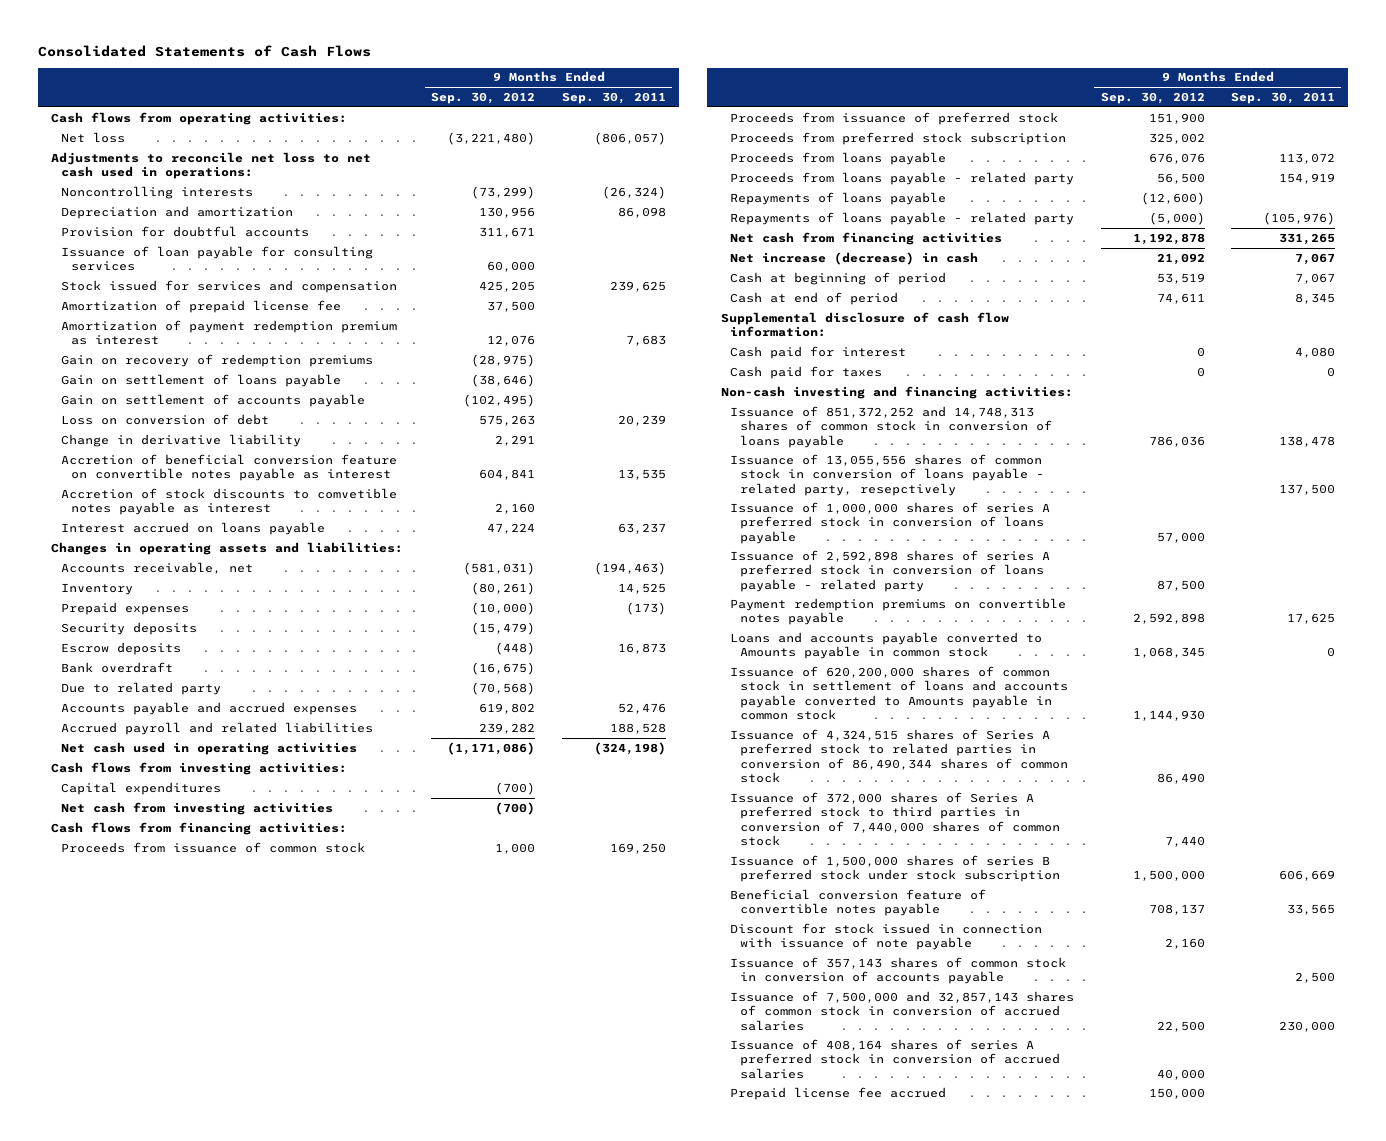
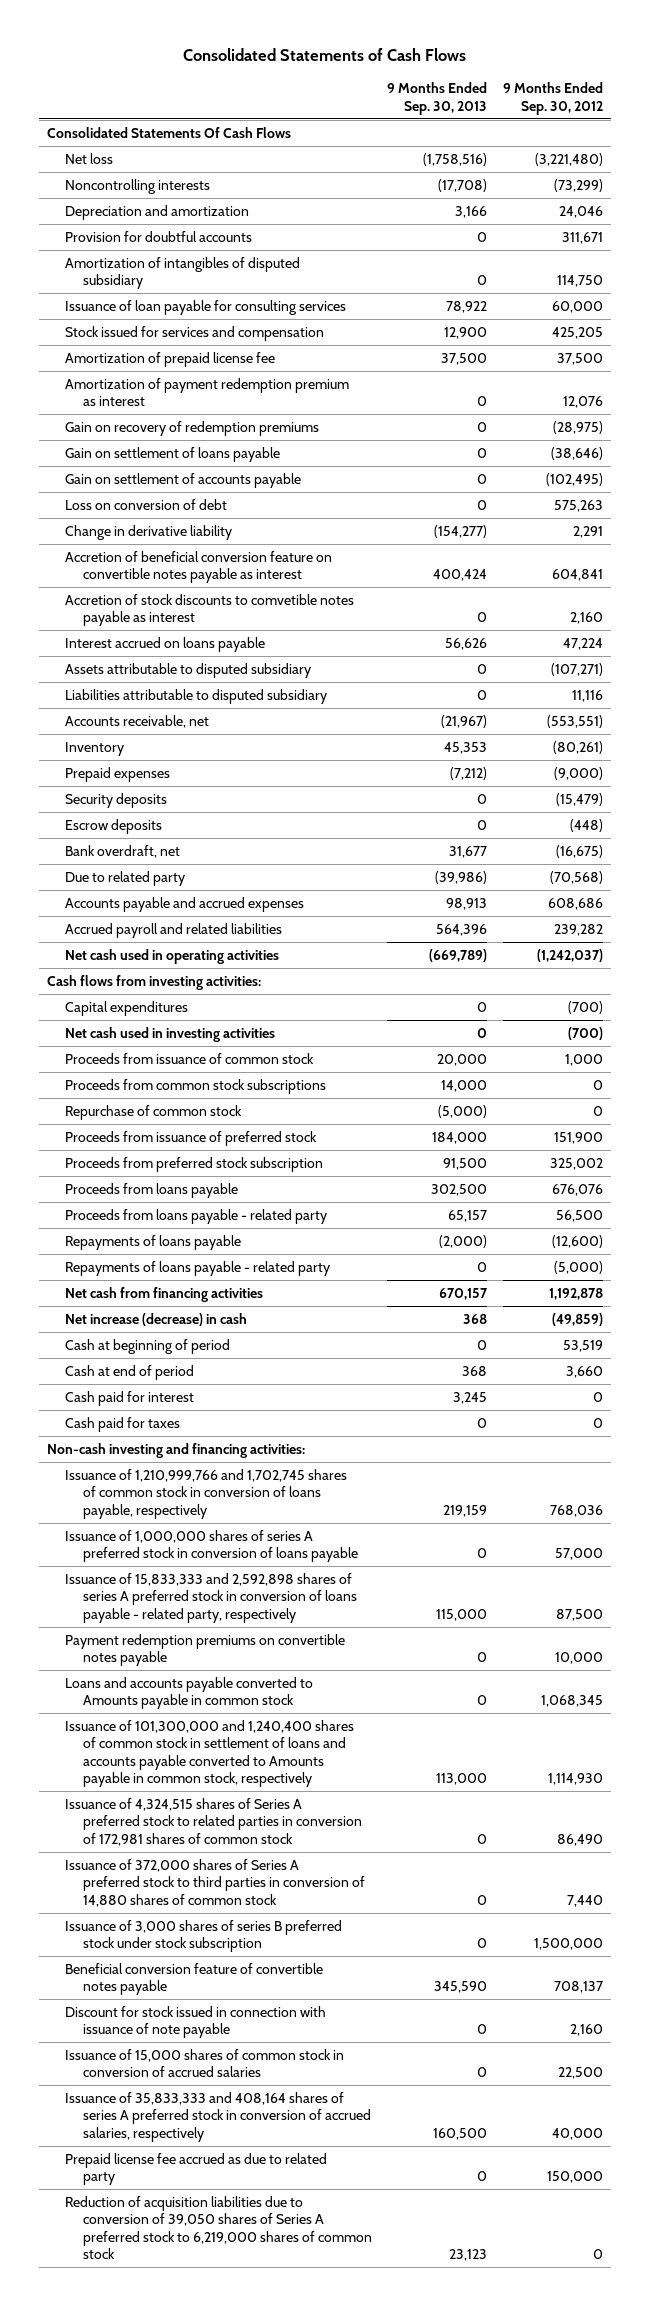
- | 9 Months Ended Sep. 30, 2012 | 9 Months Ended Sep. 30, 2011
+ | 9 Months Ended Sep. 30, 2013 | 9 Months Ended Sep. 30, 2012
- Cash flows from operating activities:
+ Consolidated Statements Of Cash Flows
- Adjustments to reconcile net loss to net cash used in operations:
- Depreciation and amortization | 130,956 | 86,098
+ Depreciation and amortization | 3,166 | 24,046
+ Amortization of intangibles of disputed subsidiary | 0 | 114,750
- Changes in operating assets and liabilities:
- Accounts receivable, net | (581,031) | (194,463)
+ Assets attributable to disputed subsidiary | 0 | (107,271)
+ Liabilities attributable to disputed subsidiary | 0 | 11,116
+ Accounts receivable, net | (21,967) | (553,551)
- Prepaid expenses | (10,000) | (173)
+ Prepaid expenses | (7,212) | (9,000)
- Bank overdraft | (16,675) |
+ Bank overdraft, net | 31,677 | (16,675)
- Accounts payable and accrued expenses | 619,802 | 52,476
+ Accounts payable and accrued expenses | 98,913 | 608,686
- Net cash used in operating activities | (1,171,086) | (324,198)
+ Net cash used in operating activities | (669,789) | (1,242,037)
- Net cash from investing activities | (700) |
- Cash flows from financing activities:
+ Net cash used in investing activities | 0 | (700)
+ Proceeds from common stock subscriptions | 14,000 | 0
+ Repurchase of common stock | (5,000) | 0
- Net increase (decrease) in cash | 21,092 | 7,067
+ Net increase (decrease) in cash | 368 | (49,859)
- Cash at end of period | 74,611 | 8,345
- Supplemental disclosure of cash flow information:
+ Cash at end of period | 368 | 3,660
- Issuance of 851,372,252 and 14,748,313 shares of common stock in conversion of loans payable | 786,036 | 138,478
- Issuance of 13,055,556 shares of common stock in conversion of loans payable - related party, resepctively | | 137,500
+ Issuance of 1,210,999,766 and 1,702,745 shares of common stock in conversion of loans payable, respectively | 219,159 | 768,036
- Issuance of 2,592,898 shares of series A preferred stock in conversion of loans payable - related party | 87,500 |
- Payment redemption premiums on convertible notes payable | 2,592,898 | 17,625
+ Issuance of 15,833,333 and 2,592,898 shares of series A preferred stock in conversion of loans payable - related party, respectively | 115,000 | 87,500
+ Payment redemption premiums on convertible notes payable | 0 | 10,000
- Issuance of 620,200,000 shares of common stock in settlement of loans and accounts payable converted to Amounts payable in common stock | 1,144,930 |
- Issuance of 4,324,515 shares of Series A preferred stock to related parties in conversion of 86,490,344 shares of common stock | 86,490 |
- Issuance of 372,000 shares of Series A preferred stock to third parties in conversion of 7,440,000 shares of common stock | 7,440 |
- Issuance of 1,500,000 shares of series B preferred stock under stock subscription | 1,500,000 | 606,669
+ Issuance of 101,300,000 and 1,240,400 shares of common stock in settlement of loans and accounts payable converted to Amounts payable in common stock, respectively | 113,000 | 1,114,930
+ Issuance of 4,324,515 shares of Series A preferred stock to related parties in conversion of 172,981 shares of common stock | 0 | 86,490
+ Issuance of 372,000 shares of Series A preferred stock to third parties in conversion of 14,880 shares of common stock | 0 | 7,440
+ Issuance of 3,000 shares of series B preferred stock under stock subscription | 0 | 1,500,000
- Issuance of 357,143 shares of common stock in conversion of accounts payable | | 2,500
- Issuance of 7,500,000 and 32,857,143 shares of common stock in conversion of accrued salaries | 22,500 | 230,000
- Issuance of 408,164 shares of series A preferred stock in conversion of accrued salaries | 40,000 |
- Prepaid license fee accrued | 150,000 |
+ Issuance of 15,000 shares of common stock in conversion of accrued salaries | 0 | 22,500
+ Issuance of 35,833,333 and 408,164 shares of series A preferred stock in conversion of accrued salaries, respectively | 160,500 | 40,000
+ Prepaid license fee accrued as due to related party | 0 | 150,000
+ Reduction of acquisition liabilities due to conversion of 39,050 shares of Series A preferred stock to 6,219,000 shares of common stock | 23,123 | 0

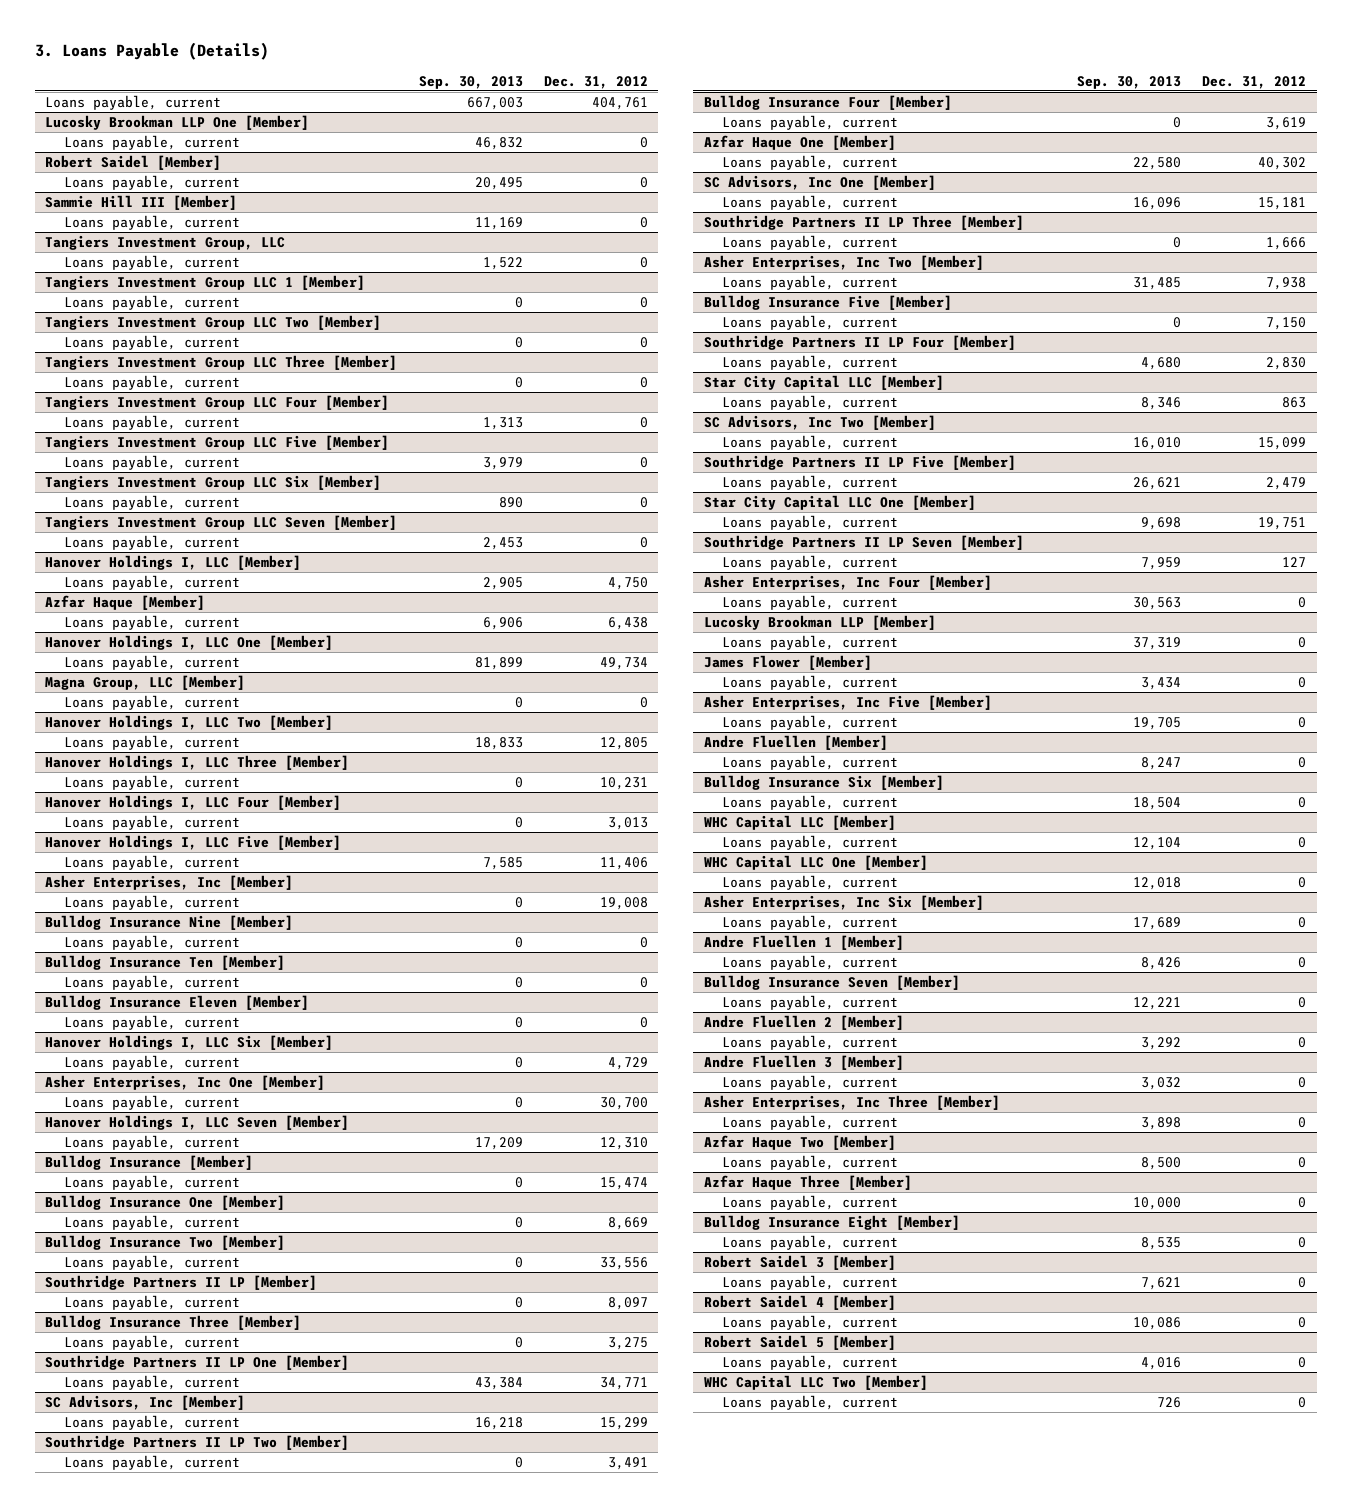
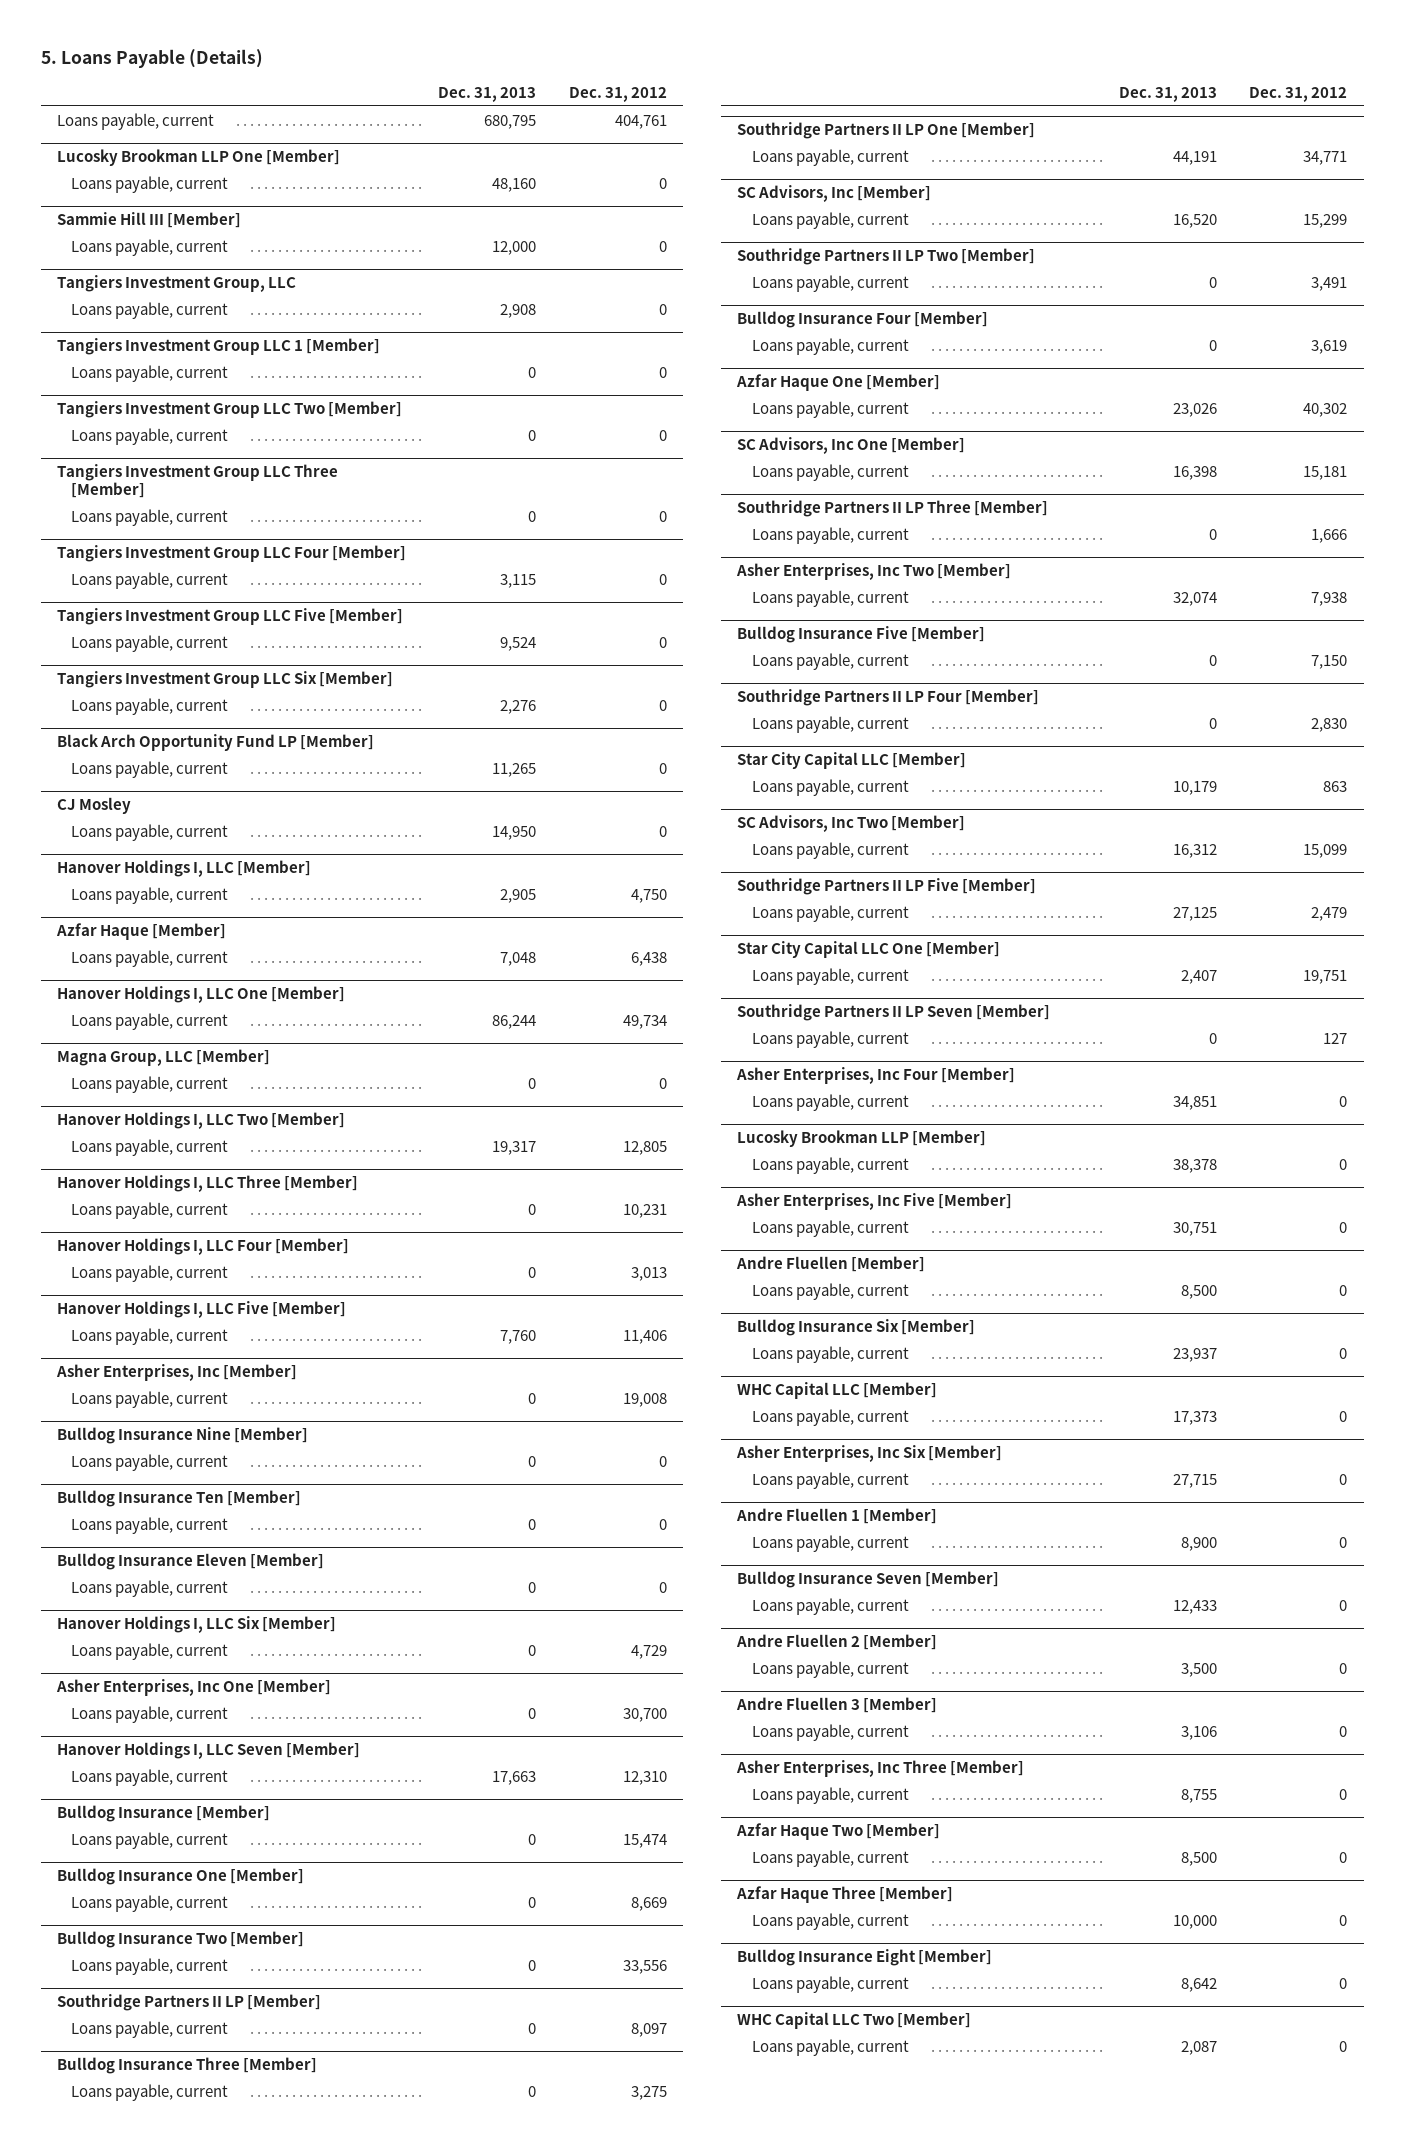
- 3. Loans Payable (Details)
+ 5. Loans Payable (Details)
- | Sep. 30, 2013 | Dec. 31, 2012
+ | Dec. 31, 2013 | Dec. 31, 2012
- Robert Saidel [Member]
- Loans payable, current | 20,495 | 0
- Tangiers Investment Group LLC Seven [Member]
+ Black Arch Opportunity Fund LP [Member]
+ CJ Mosley
+ Loans payable, current | 14,950 | 0
- James Flower [Member]
- Loans payable, current | 3,434 | 0
- WHC Capital LLC One [Member]
- Loans payable, current | 12,018 | 0
- Robert Saidel 3 [Member]
- Loans payable, current | 7,621 | 0
- Robert Saidel 4 [Member]
- Loans payable, current | 10,086 | 0
- Robert Saidel 5 [Member]
- Loans payable, current | 4,016 | 0

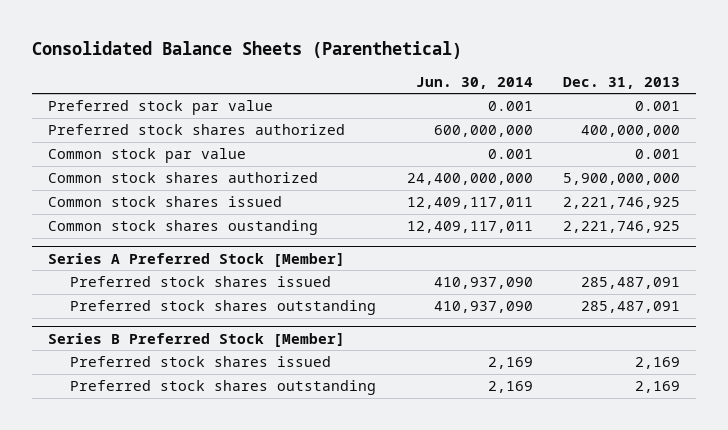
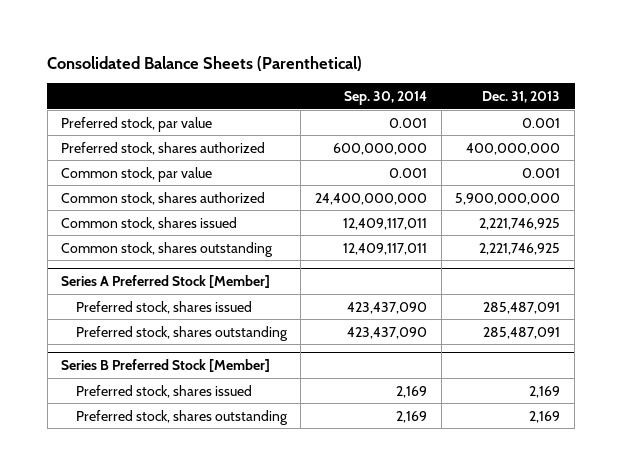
- | Jun. 30, 2014 | Dec. 31, 2013
+ | Sep. 30, 2014 | Dec. 31, 2013
- Preferred stock par value | 0.001 | 0.001
- Preferred stock shares authorized | 600,000,000 | 400,000,000
- Common stock par value | 0.001 | 0.001
- Common stock shares authorized | 24,400,000,000 | 5,900,000,000
- Common stock shares issued | 12,409,117,011 | 2,221,746,925
- Common stock shares oustanding | 12,409,117,011 | 2,221,746,925
+ Preferred stock, par value | 0.001 | 0.001
+ Preferred stock, shares authorized | 600,000,000 | 400,000,000
+ Common stock, par value | 0.001 | 0.001
+ Common stock, shares authorized | 24,400,000,000 | 5,900,000,000
+ Common stock, shares issued | 12,409,117,011 | 2,221,746,925
+ Common stock, shares outstanding | 12,409,117,011 | 2,221,746,925
@ Series A Preferred Stock [Member]
- Preferred stock shares issued | 410,937,090 | 285,487,091
- Preferred stock shares outstanding | 410,937,090 | 285,487,091
+ Preferred stock, shares issued | 423,437,090 | 285,487,091
+ Preferred stock, shares outstanding | 423,437,090 | 285,487,091
@ Series B Preferred Stock [Member]
- Preferred stock shares issued | 2,169 | 2,169
- Preferred stock shares outstanding | 2,169 | 2,169
+ Preferred stock, shares issued | 2,169 | 2,169
+ Preferred stock, shares outstanding | 2,169 | 2,169

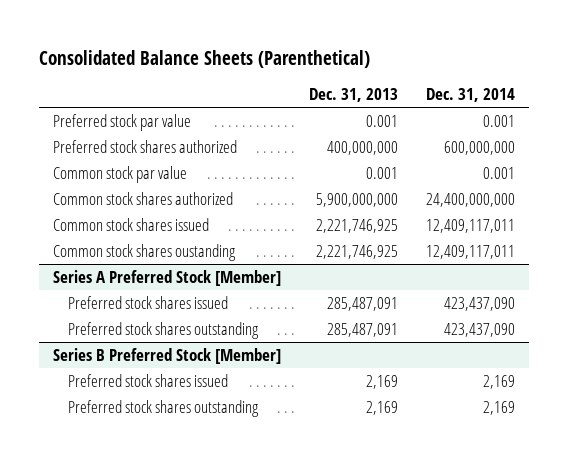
- | Sep. 30, 2014 | Dec. 31, 2013
+ | Dec. 31, 2013 | Dec. 31, 2014
- Preferred stock, par value | 0.001 | 0.001
- Preferred stock, shares authorized | 600,000,000 | 400,000,000
- Common stock, par value | 0.001 | 0.001
- Common stock, shares authorized | 24,400,000,000 | 5,900,000,000
- Common stock, shares issued | 12,409,117,011 | 2,221,746,925
- Common stock, shares outstanding | 12,409,117,011 | 2,221,746,925
+ Preferred stock par value | 0.001 | 0.001
+ Preferred stock shares authorized | 400,000,000 | 600,000,000
+ Common stock par value | 0.001 | 0.001
+ Common stock shares authorized | 5,900,000,000 | 24,400,000,000
+ Common stock shares issued | 2,221,746,925 | 12,409,117,011
+ Common stock shares oustanding | 2,221,746,925 | 12,409,117,011
@ Series A Preferred Stock [Member]
- Preferred stock, shares issued | 423,437,090 | 285,487,091
- Preferred stock, shares outstanding | 423,437,090 | 285,487,091
+ Preferred stock shares issued | 285,487,091 | 423,437,090
+ Preferred stock shares outstanding | 285,487,091 | 423,437,090
@ Series B Preferred Stock [Member]
- Preferred stock, shares issued | 2,169 | 2,169
- Preferred stock, shares outstanding | 2,169 | 2,169
+ Preferred stock shares issued | 2,169 | 2,169
+ Preferred stock shares outstanding | 2,169 | 2,169

